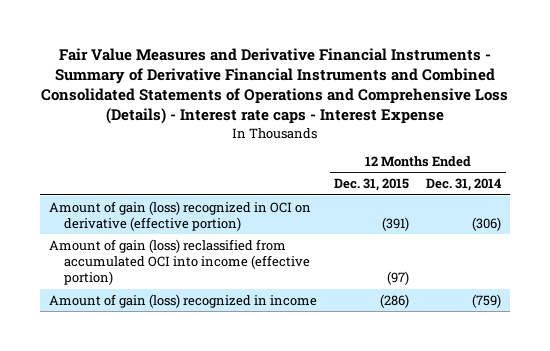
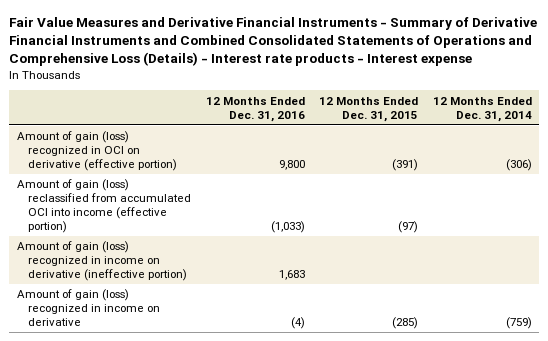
- Fair Value Measures and Derivative Financial Instruments - Summary of Derivative Financial Instruments and Combined Consolidated Statements of Operations and Comprehensive Loss (Details) - Interest rate caps - Interest Expense
+ Fair Value Measures and Derivative Financial Instruments - Summary of Derivative Financial Instruments and Combined Consolidated Statements of Operations and Comprehensive Loss (Details) - Interest rate products - Interest expense
- | 12 Months Ended Dec. 31, 2015 | 12 Months Ended Dec. 31, 2014
+ | 12 Months Ended Dec. 31, 2016 | 12 Months Ended Dec. 31, 2015 | 12 Months Ended Dec. 31, 2014
- Amount of gain (loss) recognized in income | (286) | (759)
+ Amount of gain (loss) recognized in income on derivative (ineffective portion) | 1,683 | |
+ Amount of gain (loss) recognized in income on derivative | (4) | (285) | (759)

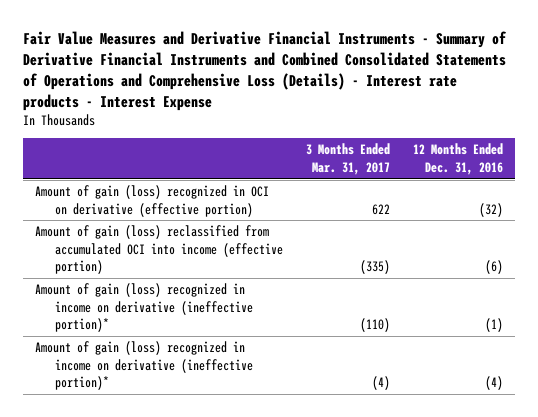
- Fair Value Measures and Derivative Financial Instruments - Summary of Derivative Financial Instruments and Combined Consolidated Statements of Operations and Comprehensive Loss (Details) - Interest rate products - Interest expense
+ Fair Value Measures and Derivative Financial Instruments - Summary of Derivative Financial Instruments and Combined Consolidated Statements of Operations and Comprehensive Loss (Details) - Interest rate products - Interest Expense
- | 12 Months Ended Dec. 31, 2016 | 12 Months Ended Dec. 31, 2015 | 12 Months Ended Dec. 31, 2014
+ | 3 Months Ended Mar. 31, 2017 | 12 Months Ended Dec. 31, 2016
- Amount of gain (loss) recognized in OCI on derivative (effective portion) | 9,800 | (391) | (306)
- Amount of gain (loss) reclassified from accumulated OCI into income (effective portion) | (1,033) | (97) |
- Amount of gain (loss) recognized in income on derivative (ineffective portion) | 1,683 | |
- Amount of gain (loss) recognized in income on derivative | (4) | (285) | (759)
+ Amount of gain (loss) recognized in OCI on derivative (effective portion) | 622 | (32)
+ Amount of gain (loss) reclassified from accumulated OCI into income (effective portion) | (335) | (6)
+ Amount of gain (loss) recognized in income on derivative (ineffective portion)* | (110) | (1)
+ Amount of gain (loss) recognized in income on derivative (ineffective portion)* | (4) | (4)

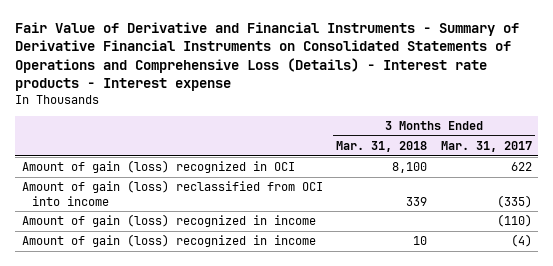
- Fair Value Measures and Derivative Financial Instruments - Summary of Derivative Financial Instruments and Combined Consolidated Statements of Operations and Comprehensive Loss (Details) - Interest rate products - Interest Expense
+ Fair Value of Derivative and Financial Instruments - Summary of Derivative Financial Instruments on Consolidated Statements of Operations and Comprehensive Loss (Details) - Interest rate products - Interest expense
- | 3 Months Ended Mar. 31, 2017 | 12 Months Ended Dec. 31, 2016
+ | 3 Months Ended Mar. 31, 2018 | 3 Months Ended Mar. 31, 2017
- Amount of gain (loss) recognized in OCI on derivative (effective portion) | 622 | (32)
- Amount of gain (loss) reclassified from accumulated OCI into income (effective portion) | (335) | (6)
- Amount of gain (loss) recognized in income on derivative (ineffective portion)* | (110) | (1)
- Amount of gain (loss) recognized in income on derivative (ineffective portion)* | (4) | (4)
+ Amount of gain (loss) recognized in OCI | 8,100 | 622
+ Amount of gain (loss) reclassified from OCI into income | 339 | (335)
+ Amount of gain (loss) recognized in income | | (110)
+ Amount of gain (loss) recognized in income | 10 | (4)

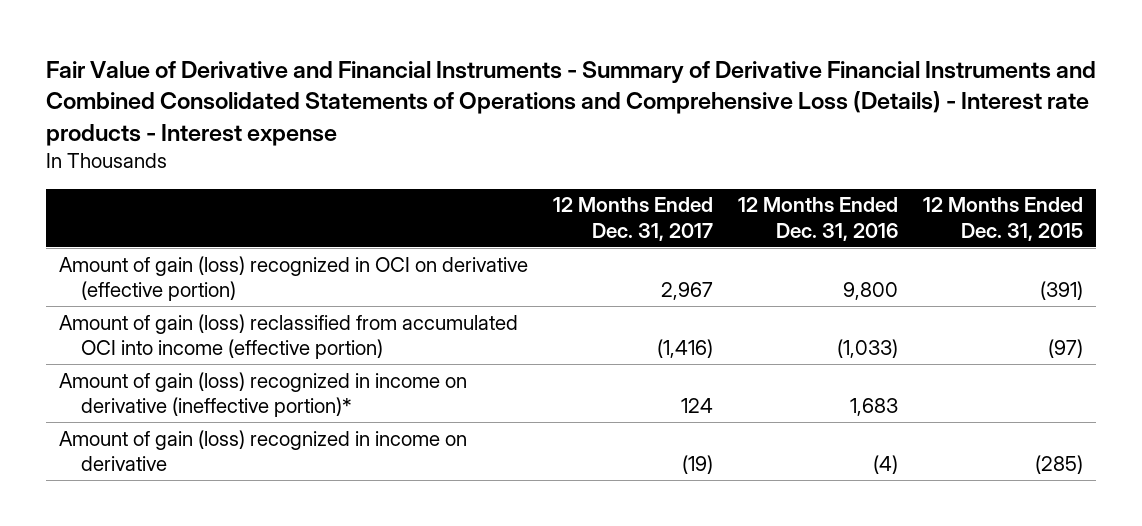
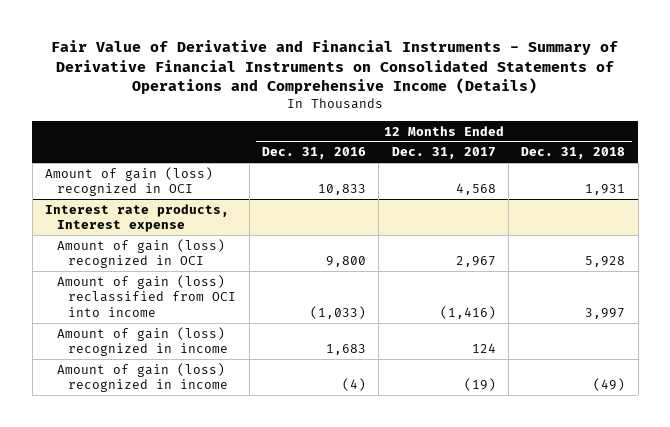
- Fair Value of Derivative and Financial Instruments - Summary of Derivative Financial Instruments and Combined Consolidated Statements of Operations and Comprehensive Loss (Details) - Interest rate products - Interest expense
+ Fair Value of Derivative and Financial Instruments - Summary of Derivative Financial Instruments on Consolidated Statements of Operations and Comprehensive Income (Details)
- | 12 Months Ended Dec. 31, 2017 | 12 Months Ended Dec. 31, 2016 | 12 Months Ended Dec. 31, 2015
+ | 12 Months Ended Dec. 31, 2016 | 12 Months Ended Dec. 31, 2017 | 12 Months Ended Dec. 31, 2018
- Amount of gain (loss) recognized in OCI on derivative (effective portion) | 2,967 | 9,800 | (391)
- Amount of gain (loss) reclassified from accumulated OCI into income (effective portion) | (1,416) | (1,033) | (97)
- Amount of gain (loss) recognized in income on derivative (ineffective portion)* | 124 | 1,683 |
- Amount of gain (loss) recognized in income on derivative | (19) | (4) | (285)
+ Amount of gain (loss) recognized in OCI | 10,833 | 4,568 | 1,931
+ Interest rate products, Interest expense
+ Amount of gain (loss) recognized in OCI | 9,800 | 2,967 | 5,928
+ Amount of gain (loss) reclassified from OCI into income | (1,033) | (1,416) | 3,997
+ Amount of gain (loss) recognized in income | 1,683 | 124 |
+ Amount of gain (loss) recognized in income | (4) | (19) | (49)

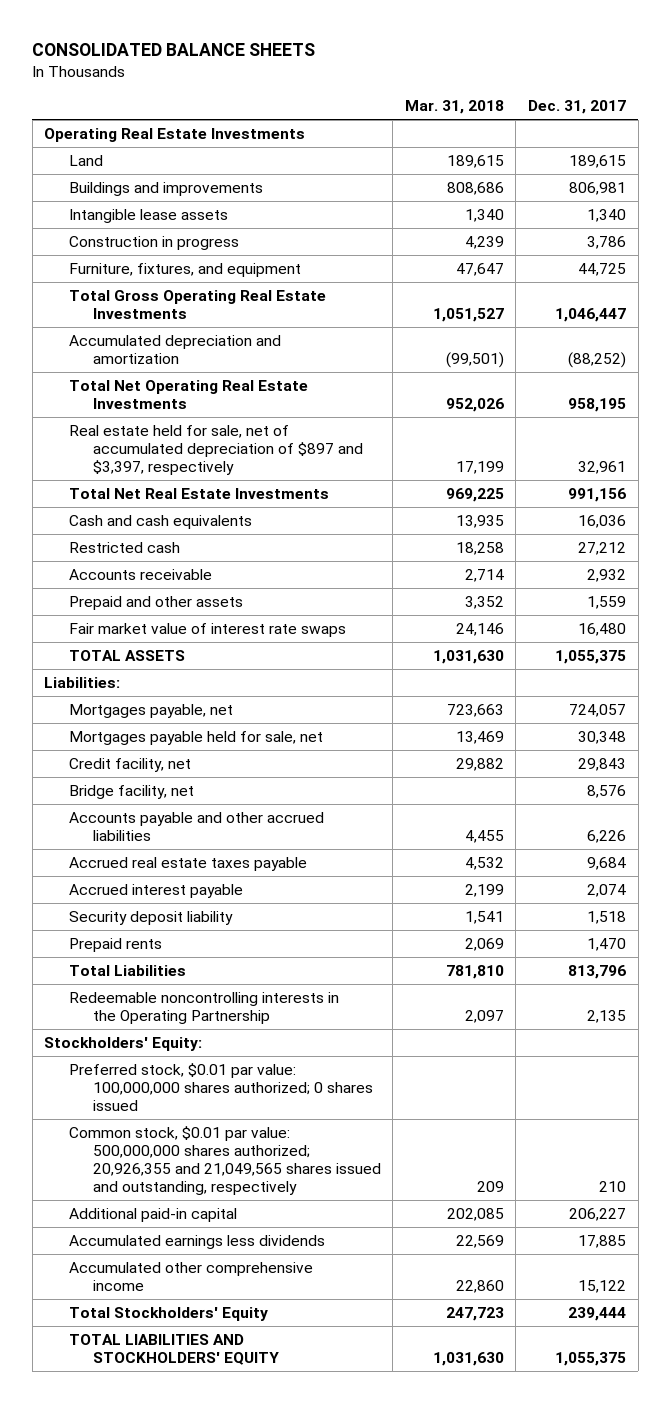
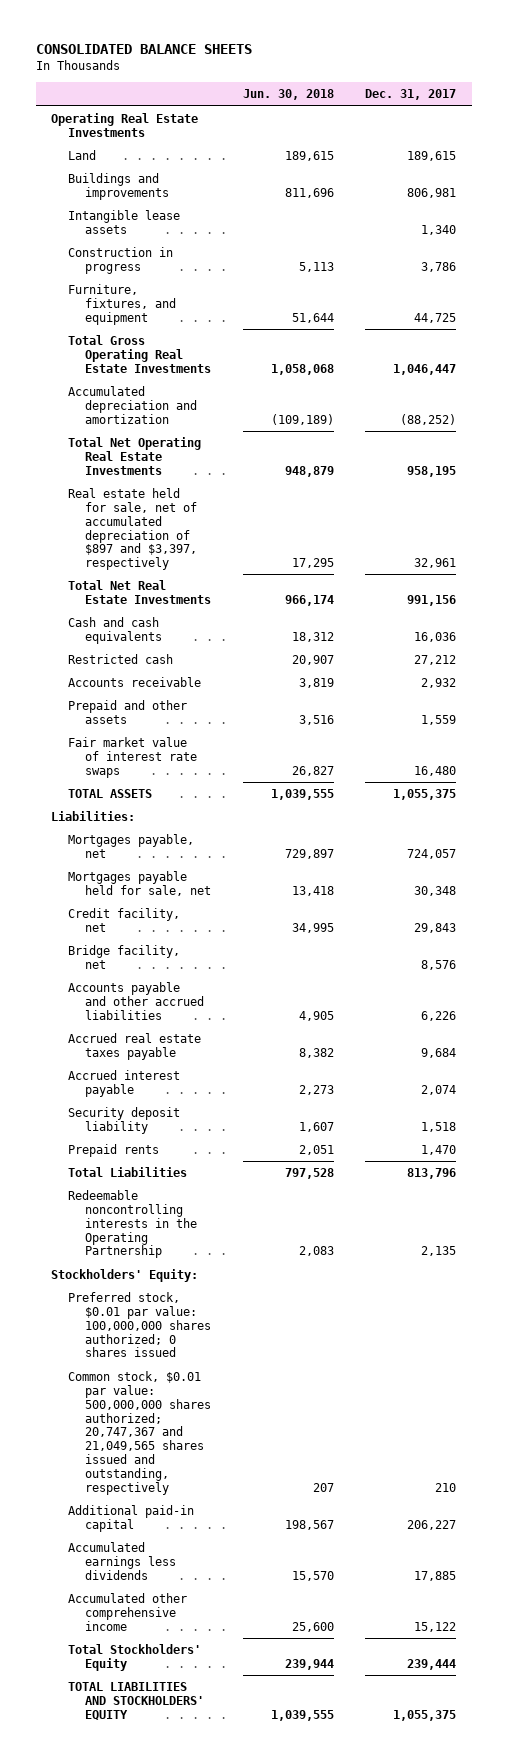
- | Mar. 31, 2018 | Dec. 31, 2017
+ | Jun. 30, 2018 | Dec. 31, 2017
- Common stock, $0.01 par value: 500,000,000 shares authorized; 20,926,355 and 21,049,565 shares issued and outstanding, respectively | 209 | 210
+ Common stock, $0.01 par value: 500,000,000 shares authorized; 20,747,367 and 21,049,565 shares issued and outstanding, respectively | 207 | 210

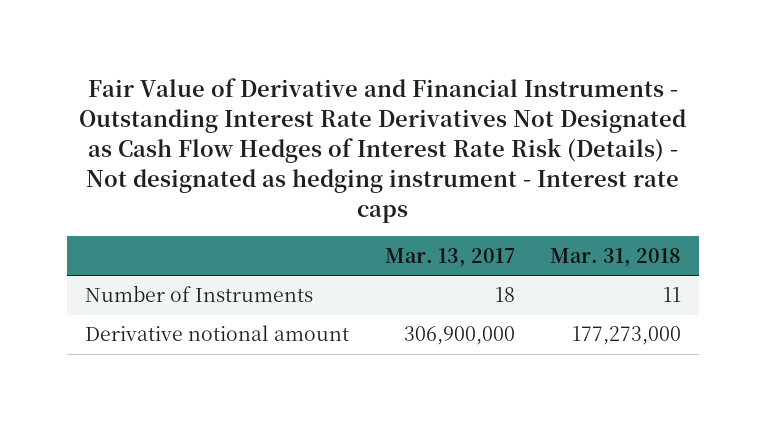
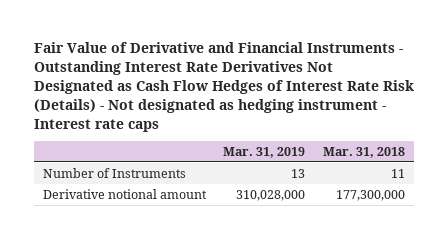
- | Mar. 13, 2017 | Mar. 31, 2018
+ | Mar. 31, 2019 | Mar. 31, 2018
- Derivative notional amount | 306,900,000 | 177,273,000
+ Derivative notional amount | 310,028,000 | 177,300,000

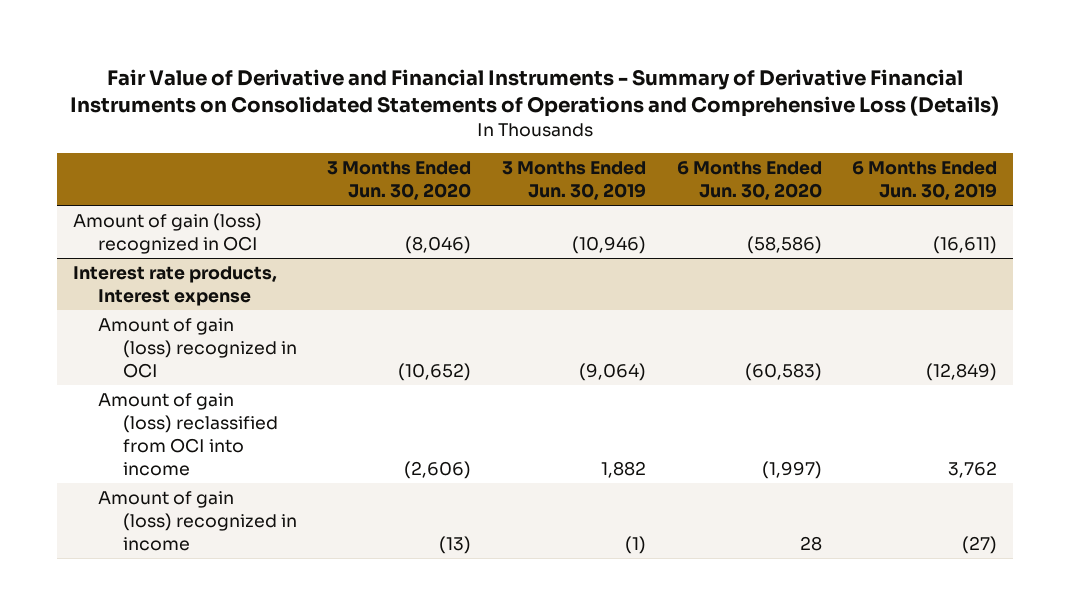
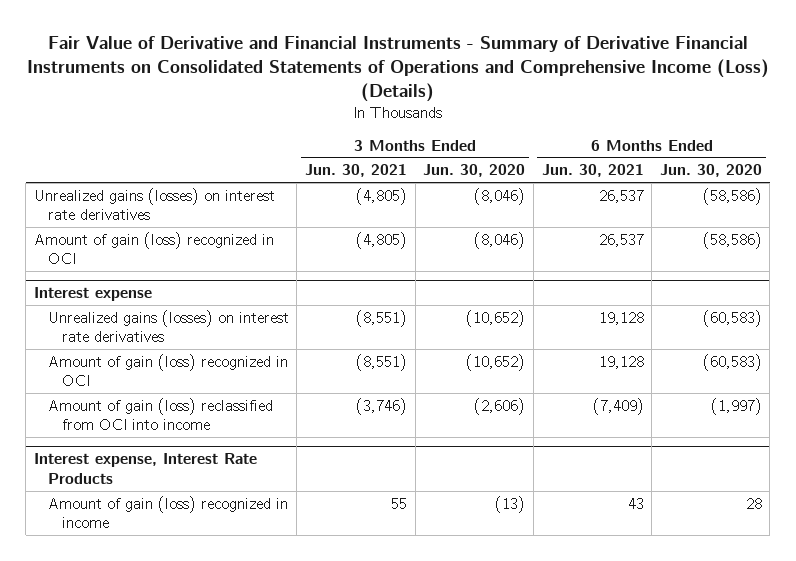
- Fair Value of Derivative and Financial Instruments - Summary of Derivative Financial Instruments on Consolidated Statements of Operations and Comprehensive Loss (Details)
+ Fair Value of Derivative and Financial Instruments - Summary of Derivative Financial Instruments on Consolidated Statements of Operations and Comprehensive Income (Loss) (Details)
- | 3 Months Ended Jun. 30, 2020 | 3 Months Ended Jun. 30, 2019 | 6 Months Ended Jun. 30, 2020 | 6 Months Ended Jun. 30, 2019
+ | 3 Months Ended Jun. 30, 2021 | 3 Months Ended Jun. 30, 2020 | 6 Months Ended Jun. 30, 2021 | 6 Months Ended Jun. 30, 2020
+ Unrealized gains (losses) on interest rate derivatives | (4,805) | (8,046) | 26,537 | (58,586)
- Interest rate products, Interest expense
+ Interest expense
+ Unrealized gains (losses) on interest rate derivatives | (8,551) | (10,652) | 19,128 | (60,583)
+ Interest expense, Interest Rate Products

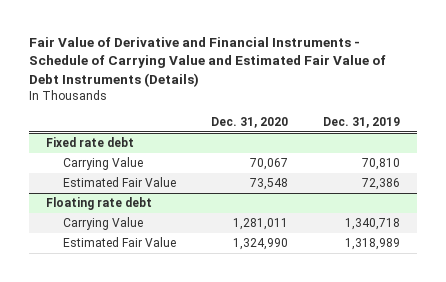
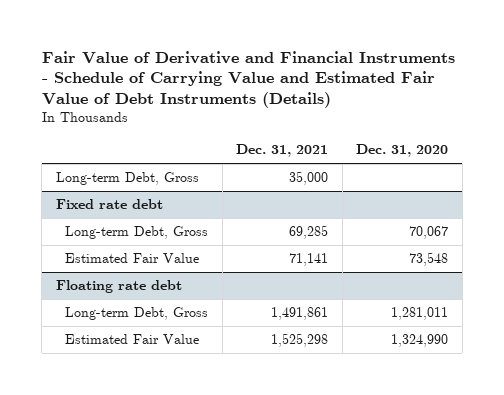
- | Dec. 31, 2020 | Dec. 31, 2019
+ | Dec. 31, 2021 | Dec. 31, 2020
+ Long-term Debt, Gross | 35,000 |
@ Fixed rate debt
- Carrying Value | 70,067 | 70,810
+ Long-term Debt, Gross | 69,285 | 70,067
@ Floating rate debt
- Carrying Value | 1,281,011 | 1,340,718
+ Long-term Debt, Gross | 1,491,861 | 1,281,011

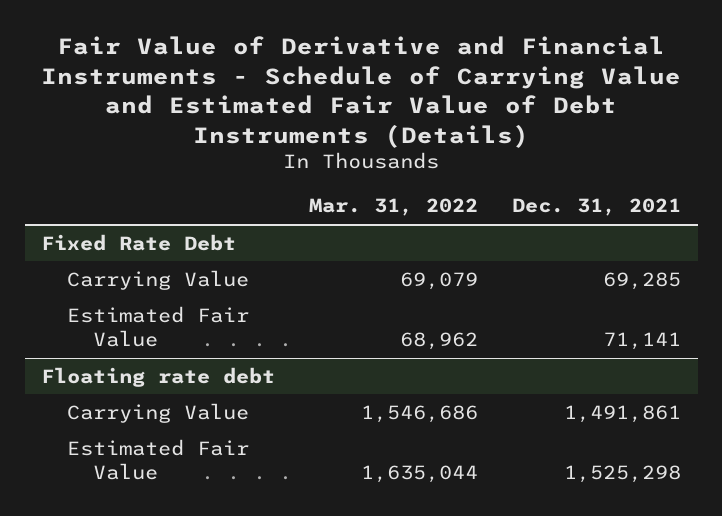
- | Dec. 31, 2021 | Dec. 31, 2020
+ | Mar. 31, 2022 | Dec. 31, 2021
- Long-term Debt, Gross | 35,000 |
- Fixed rate debt
- Long-term Debt, Gross | 69,285 | 70,067
+ Fixed Rate Debt
+ Carrying Value | 69,079 | 69,285
@ Floating rate debt
- Long-term Debt, Gross | 1,491,861 | 1,281,011
+ Carrying Value | 1,546,686 | 1,491,861

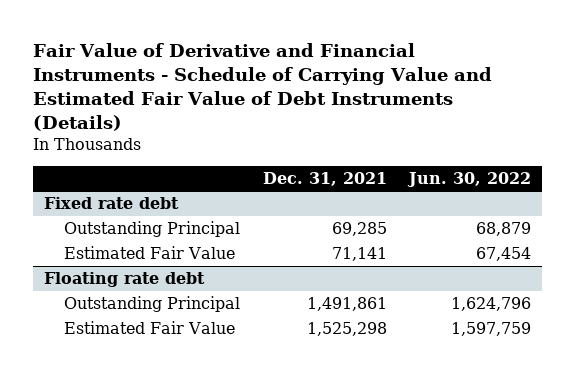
- | Mar. 31, 2022 | Dec. 31, 2021
+ | Dec. 31, 2021 | Jun. 30, 2022
- Fixed Rate Debt
- Carrying Value | 69,079 | 69,285
+ Fixed rate debt
+ Outstanding Principal | 69,285 | 68,879
@ Floating rate debt
- Carrying Value | 1,546,686 | 1,491,861
+ Outstanding Principal | 1,491,861 | 1,624,796

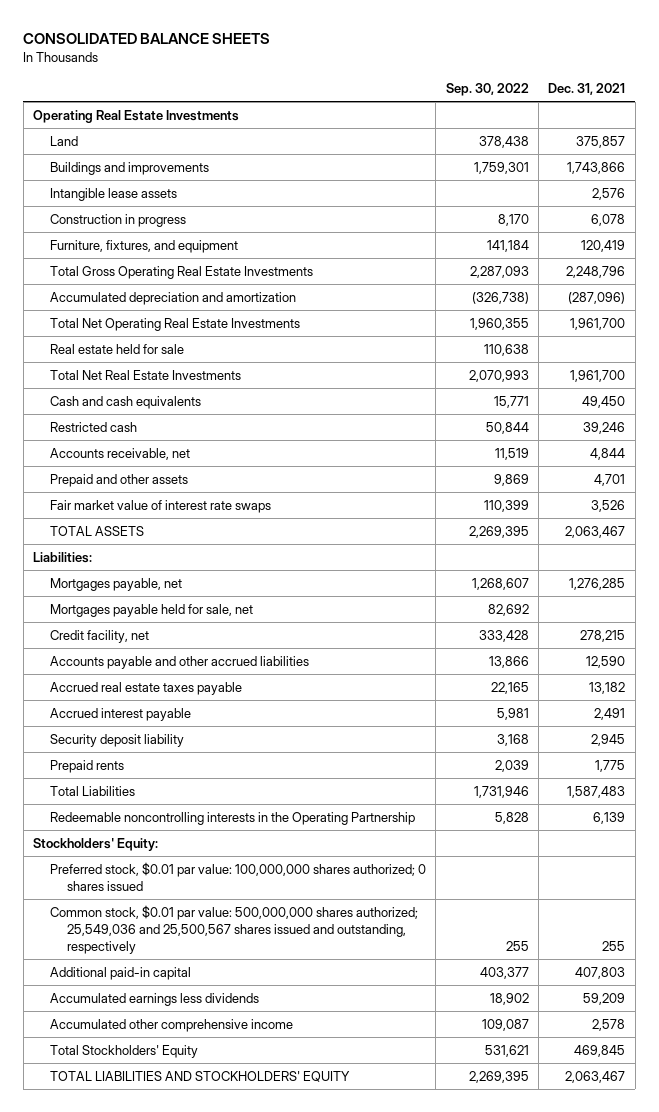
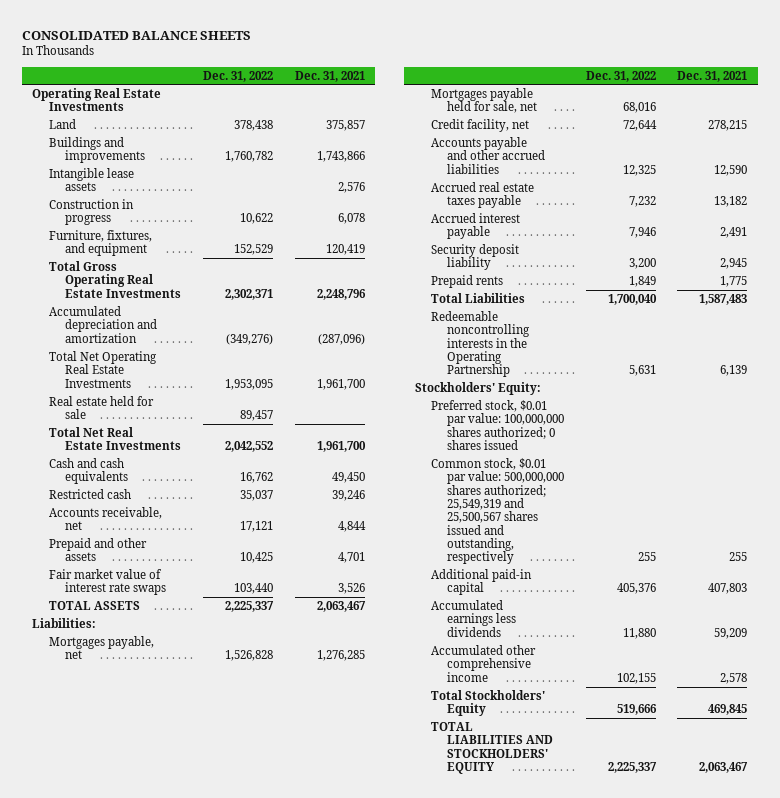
- | Sep. 30, 2022 | Dec. 31, 2021
+ | Dec. 31, 2022 | Dec. 31, 2021
- Common stock, $0.01 par value: 500,000,000 shares authorized; 25,549,036 and 25,500,567 shares issued and outstanding, respectively | 255 | 255
+ Common stock, $0.01 par value: 500,000,000 shares authorized; 25,549,319 and 25,500,567 shares issued and outstanding, respectively | 255 | 255

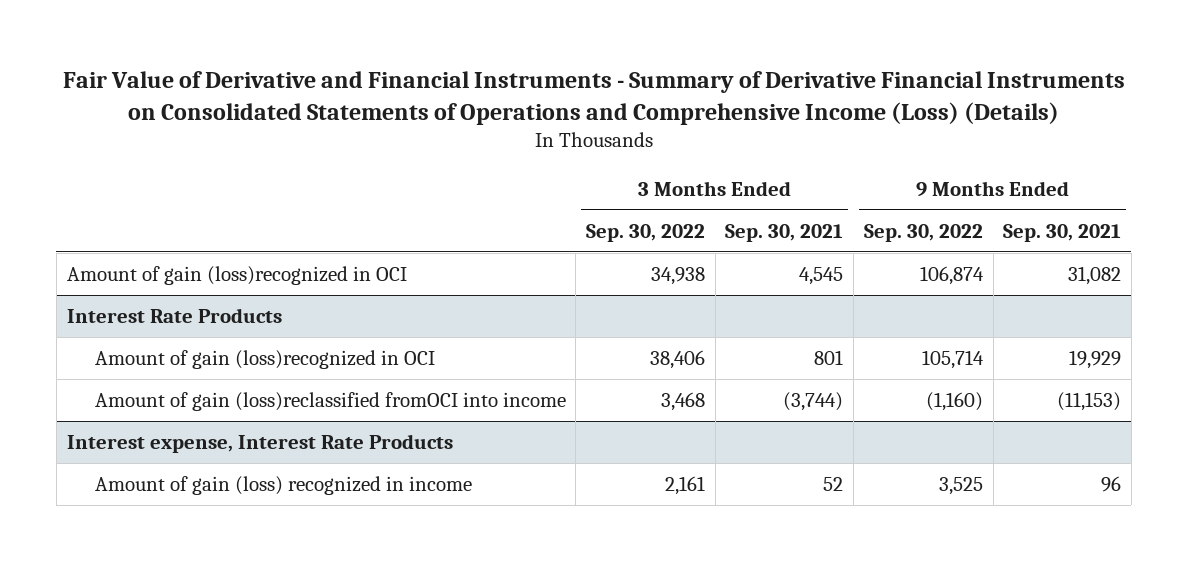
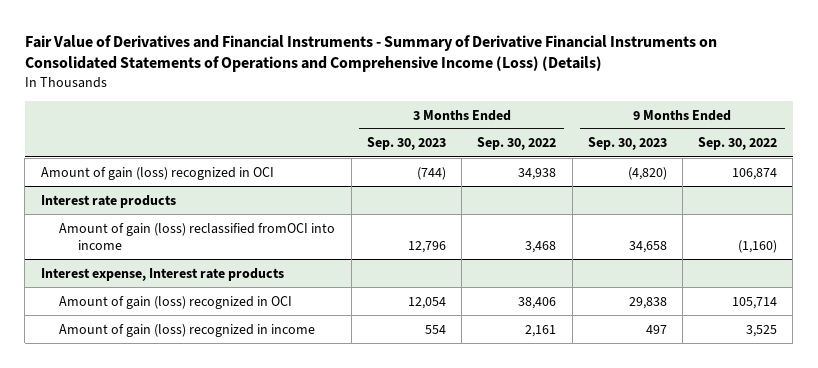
- Fair Value of Derivative and Financial Instruments - Summary of Derivative Financial Instruments on Consolidated Statements of Operations and Comprehensive Income (Loss) (Details)
+ Fair Value of Derivatives and Financial Instruments - Summary of Derivative Financial Instruments on Consolidated Statements of Operations and Comprehensive Income (Loss) (Details)
- | 3 Months Ended Sep. 30, 2022 | 3 Months Ended Sep. 30, 2021 | 9 Months Ended Sep. 30, 2022 | 9 Months Ended Sep. 30, 2021
+ | 3 Months Ended Sep. 30, 2023 | 3 Months Ended Sep. 30, 2022 | 9 Months Ended Sep. 30, 2023 | 9 Months Ended Sep. 30, 2022
- Amount of gain (loss)recognized in OCI | 34,938 | 4,545 | 106,874 | 31,082
- Interest Rate Products
- Amount of gain (loss)recognized in OCI | 38,406 | 801 | 105,714 | 19,929
- Amount of gain (loss)reclassified fromOCI into income | 3,468 | (3,744) | (1,160) | (11,153)
- Interest expense, Interest Rate Products
+ Amount of gain (loss) recognized in OCI | (744) | 34,938 | (4,820) | 106,874
+ Interest rate products
+ Amount of gain (loss) reclassified fromOCI into income | 12,796 | 3,468 | 34,658 | (1,160)
+ Interest expense, Interest rate products
+ Amount of gain (loss) recognized in OCI | 12,054 | 38,406 | 29,838 | 105,714

